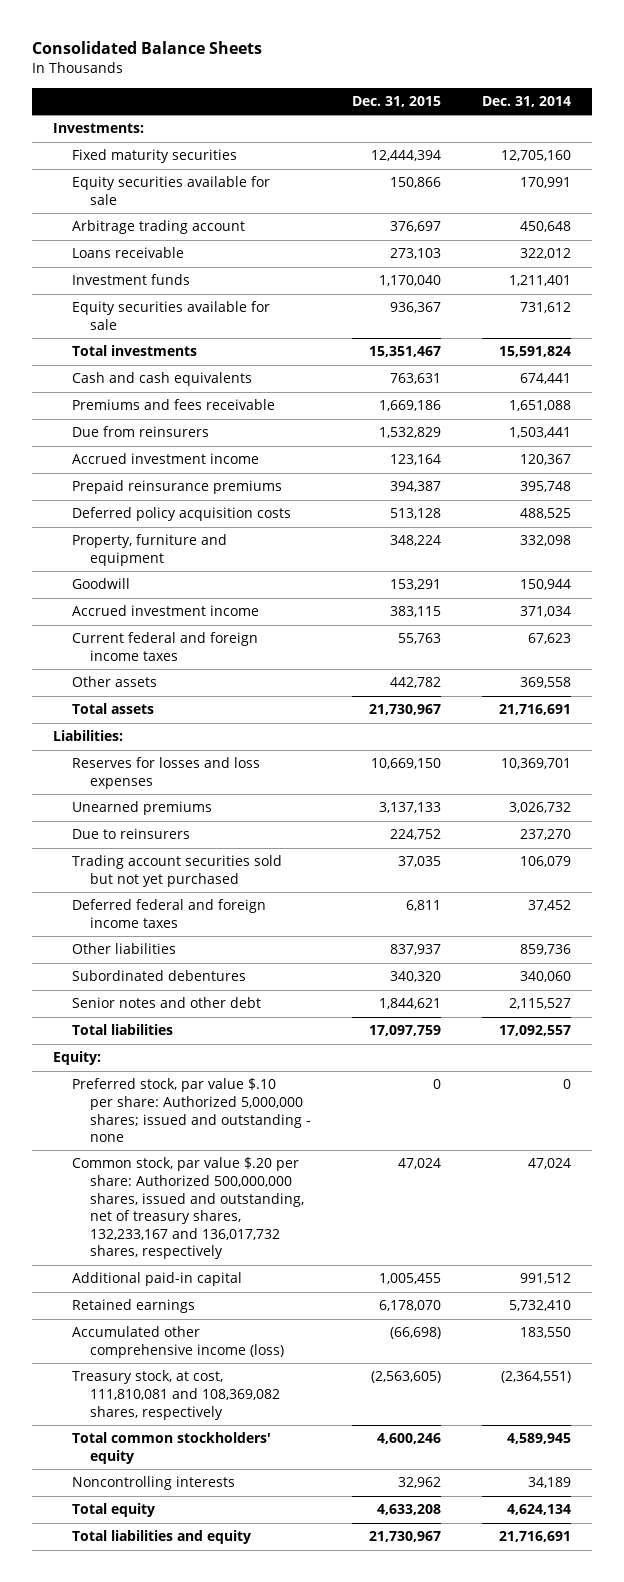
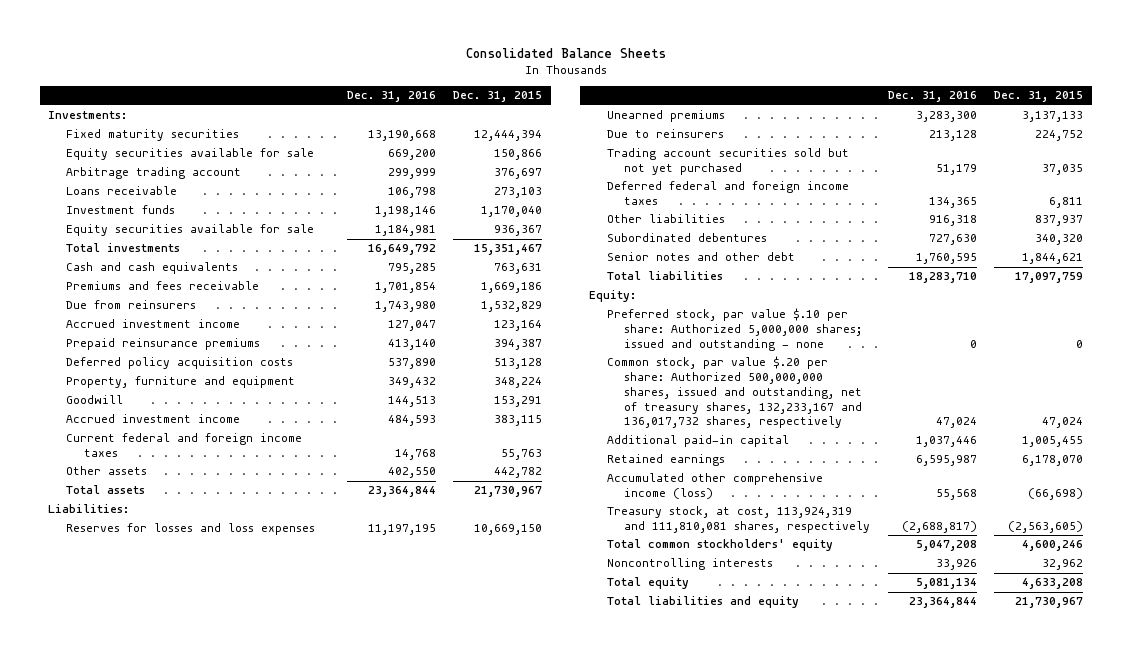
- | Dec. 31, 2015 | Dec. 31, 2014
+ | Dec. 31, 2016 | Dec. 31, 2015
- Treasury stock, at cost, 111,810,081 and 108,369,082 shares, respectively | (2,563,605) | (2,364,551)
+ Treasury stock, at cost, 113,924,319 and 111,810,081 shares, respectively | (2,688,817) | (2,563,605)

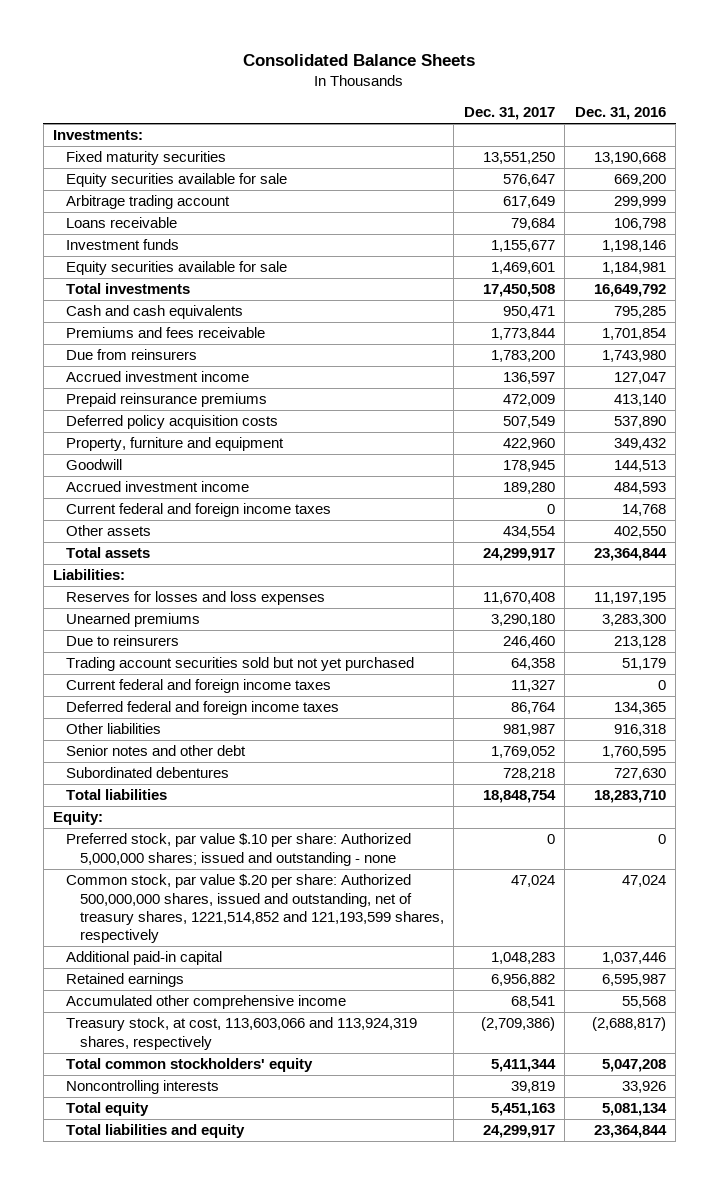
- | Dec. 31, 2016 | Dec. 31, 2015
+ | Dec. 31, 2017 | Dec. 31, 2016
+ Current federal and foreign income taxes | 11,327 | 0
moved down: Subordinated debentures | 728,218 | 727,630
- Common stock, par value $.20 per share: Authorized 500,000,000 shares, issued and outstanding, net of treasury shares, 132,233,167 and 136,017,732 shares, respectively | 47,024 | 47,024
+ Common stock, par value $.20 per share: Authorized 500,000,000 shares, issued and outstanding, net of treasury shares, 1221,514,852 and 121,193,599 shares, respectively | 47,024 | 47,024
- Accumulated other comprehensive income (loss) | 55,568 | (66,698)
- Treasury stock, at cost, 113,924,319 and 111,810,081 shares, respectively | (2,688,817) | (2,563,605)
+ Accumulated other comprehensive income | 68,541 | 55,568
+ Treasury stock, at cost, 113,603,066 and 113,924,319 shares, respectively | (2,709,386) | (2,688,817)

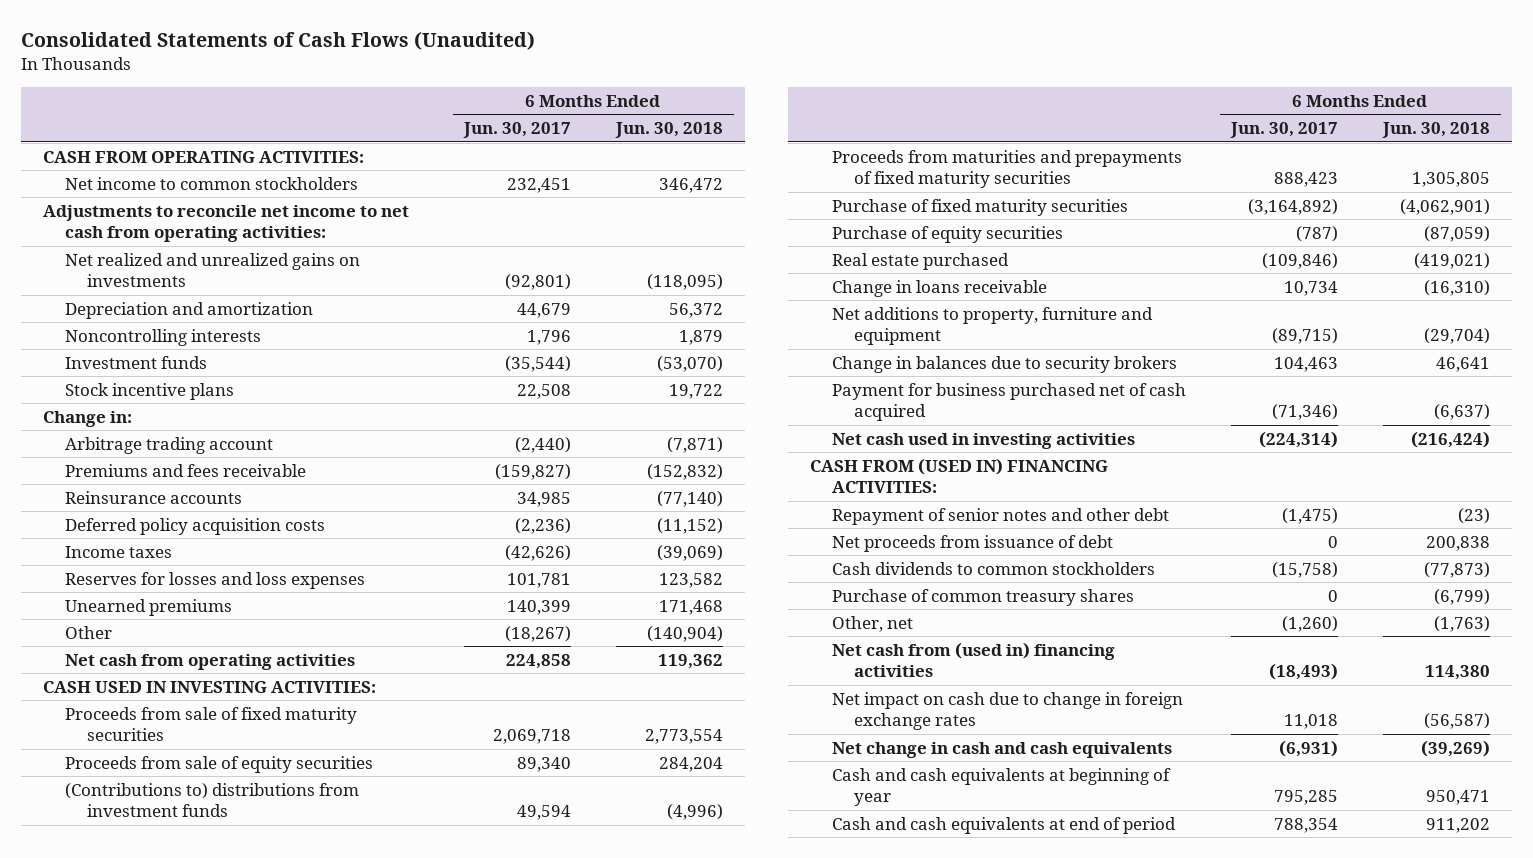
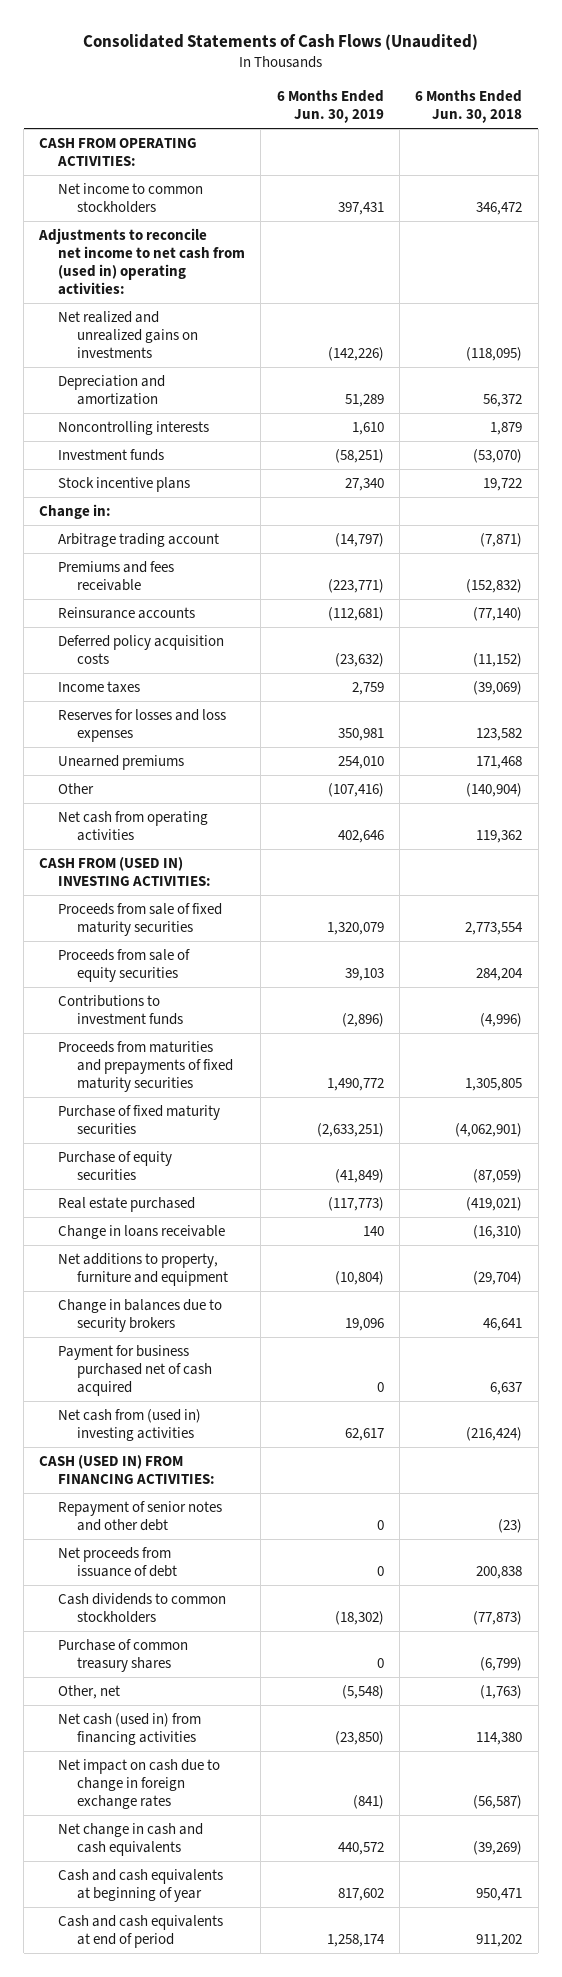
- | 6 Months Ended Jun. 30, 2017 | 6 Months Ended Jun. 30, 2018
+ | 6 Months Ended Jun. 30, 2019 | 6 Months Ended Jun. 30, 2018
- Adjustments to reconcile net income to net cash from operating activities:
+ Adjustments to reconcile net income to net cash from (used in) operating activities:
- CASH USED IN INVESTING ACTIVITIES:
+ CASH FROM (USED IN) INVESTING ACTIVITIES:
- (Contributions to) distributions from investment funds | 49,594 | (4,996)
+ Contributions to investment funds | (2,896) | (4,996)
- Payment for business purchased net of cash acquired | (71,346) | (6,637)
- Net cash used in investing activities | (224,314) | (216,424)
- CASH FROM (USED IN) FINANCING ACTIVITIES:
+ Payment for business purchased net of cash acquired | 0 | 6,637
+ Net cash from (used in) investing activities | 62,617 | (216,424)
+ CASH (USED IN) FROM FINANCING ACTIVITIES:
- Net cash from (used in) financing activities | (18,493) | 114,380
+ Net cash (used in) from financing activities | (23,850) | 114,380

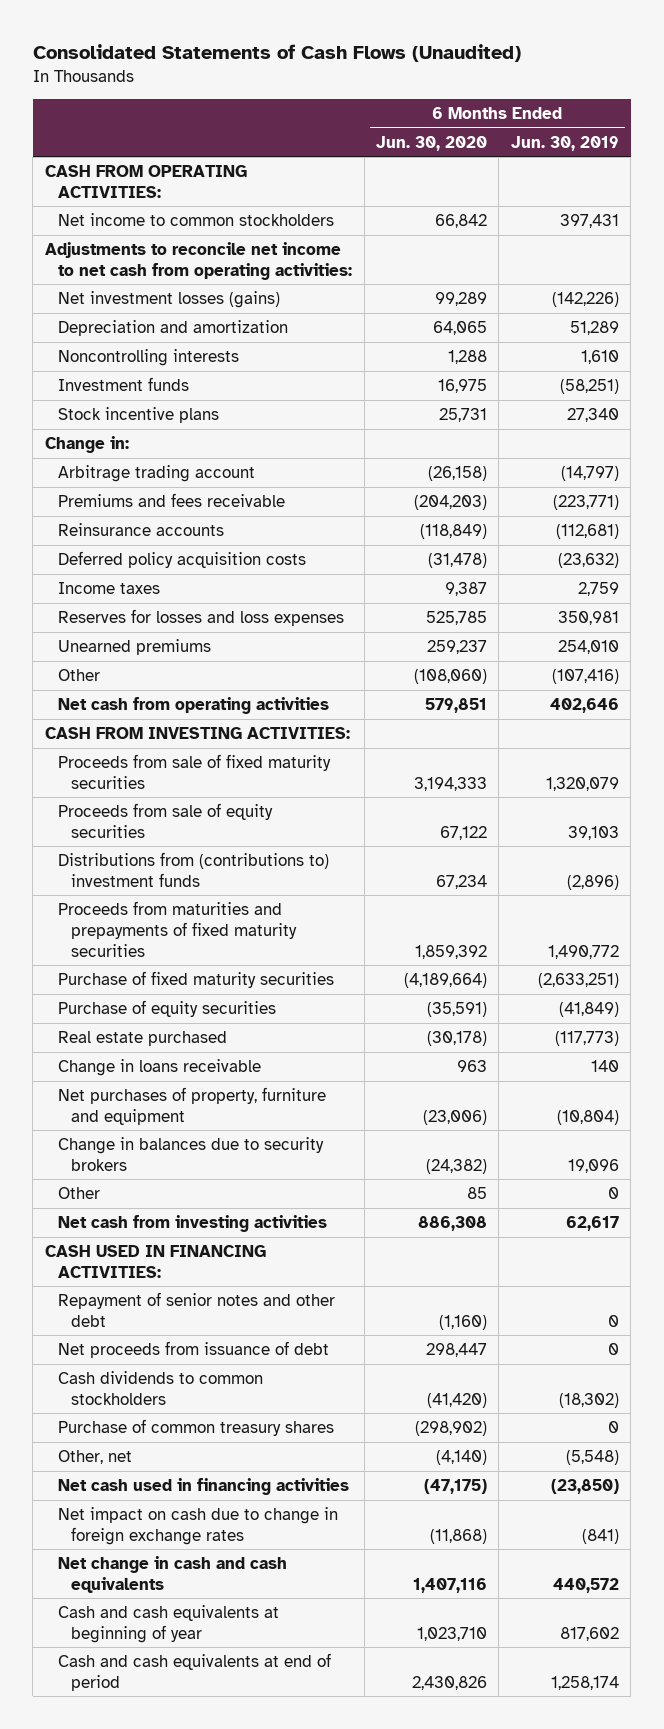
- | 6 Months Ended Jun. 30, 2019 | 6 Months Ended Jun. 30, 2018
+ | 6 Months Ended Jun. 30, 2020 | 6 Months Ended Jun. 30, 2019
- Adjustments to reconcile net income to net cash from (used in) operating activities:
- Net realized and unrealized gains on investments | (142,226) | (118,095)
+ Adjustments to reconcile net income to net cash from operating activities:
+ Net investment losses (gains) | 99,289 | (142,226)
- CASH FROM (USED IN) INVESTING ACTIVITIES:
+ CASH FROM INVESTING ACTIVITIES:
- Contributions to investment funds | (2,896) | (4,996)
+ Distributions from (contributions to) investment funds | 67,234 | (2,896)
- Net additions to property, furniture and equipment | (10,804) | (29,704)
+ Net purchases of property, furniture and equipment | (23,006) | (10,804)
- Payment for business purchased net of cash acquired | 0 | 6,637
- Net cash from (used in) investing activities | 62,617 | (216,424)
- CASH (USED IN) FROM FINANCING ACTIVITIES:
+ Other | 85 | 0
+ Net cash from investing activities | 886,308 | 62,617
+ CASH USED IN FINANCING ACTIVITIES:
- Net cash (used in) from financing activities | (23,850) | 114,380
+ Net cash used in financing activities | (47,175) | (23,850)

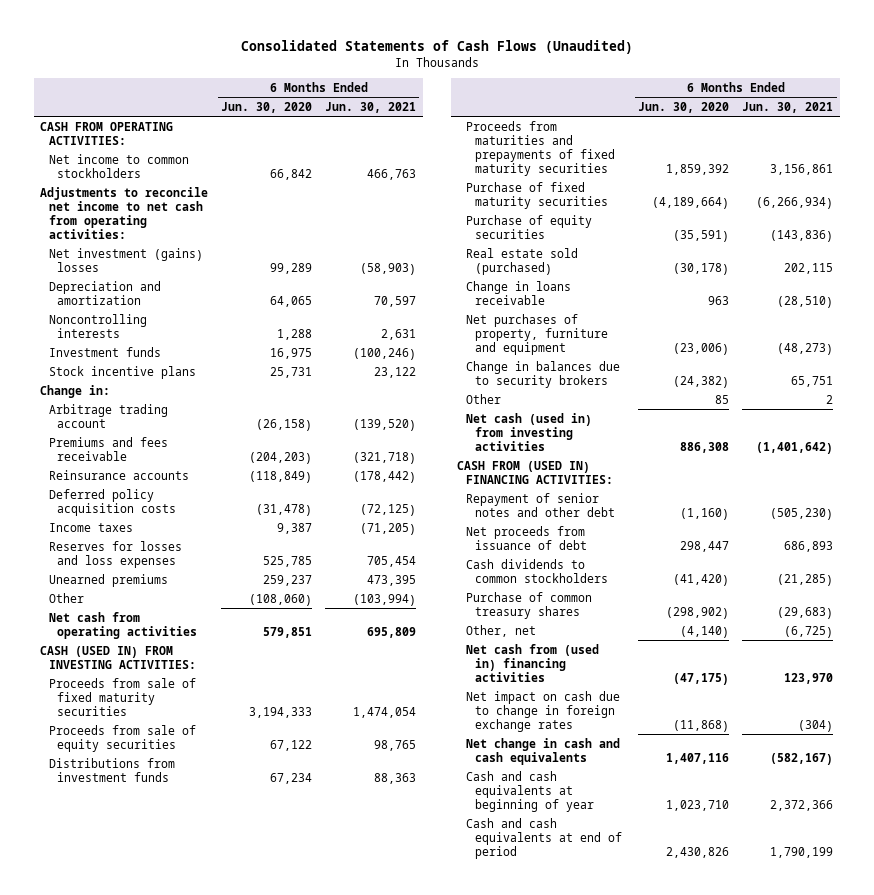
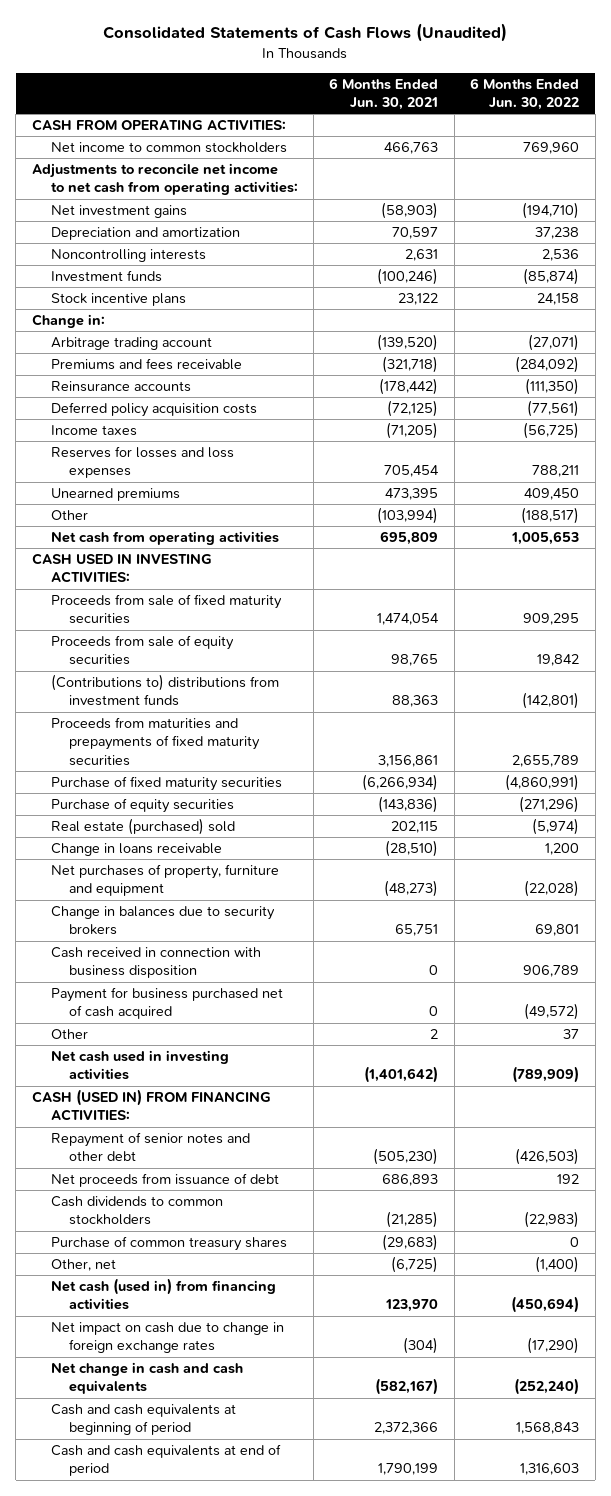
- | 6 Months Ended Jun. 30, 2020 | 6 Months Ended Jun. 30, 2021
+ | 6 Months Ended Jun. 30, 2021 | 6 Months Ended Jun. 30, 2022
- Net investment (gains) losses | 99,289 | (58,903)
+ Net investment gains | (58,903) | (194,710)
- CASH (USED IN) FROM INVESTING ACTIVITIES:
+ CASH USED IN INVESTING ACTIVITIES:
- Distributions from investment funds | 67,234 | 88,363
+ (Contributions to) distributions from investment funds | 88,363 | (142,801)
- Real estate sold (purchased) | (30,178) | 202,115
+ Real estate (purchased) sold | 202,115 | (5,974)
+ Cash received in connection with business disposition | 0 | 906,789
+ Payment for business purchased net of cash acquired | 0 | (49,572)
- Net cash (used in) from investing activities | 886,308 | (1,401,642)
- CASH FROM (USED IN) FINANCING ACTIVITIES:
+ Net cash used in investing activities | (1,401,642) | (789,909)
+ CASH (USED IN) FROM FINANCING ACTIVITIES:
- Net cash from (used in) financing activities | (47,175) | 123,970
+ Net cash (used in) from financing activities | 123,970 | (450,694)
- Cash and cash equivalents at beginning of year | 1,023,710 | 2,372,366
+ Cash and cash equivalents at beginning of period | 2,372,366 | 1,568,843

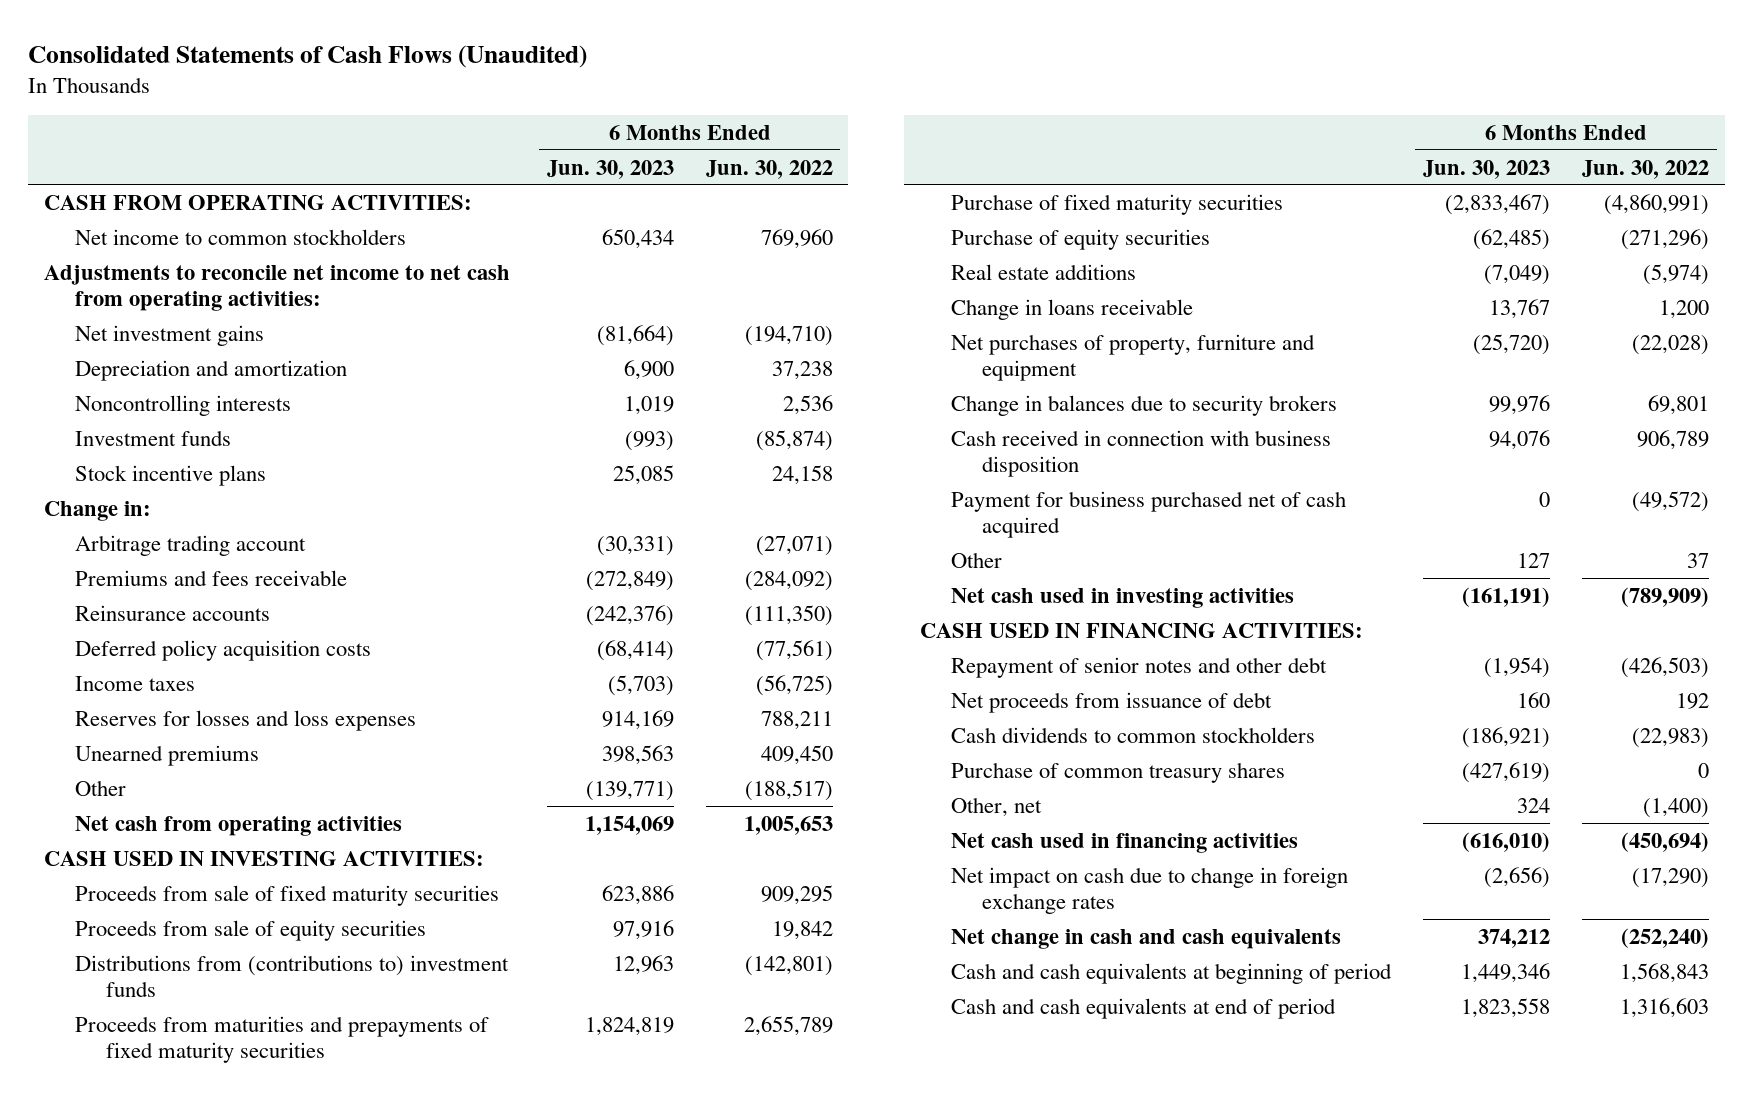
- | 6 Months Ended Jun. 30, 2021 | 6 Months Ended Jun. 30, 2022
+ | 6 Months Ended Jun. 30, 2023 | 6 Months Ended Jun. 30, 2022
- (Contributions to) distributions from investment funds | 88,363 | (142,801)
+ Distributions from (contributions to) investment funds | 12,963 | (142,801)
- Real estate (purchased) sold | 202,115 | (5,974)
+ Real estate additions | (7,049) | (5,974)
- CASH (USED IN) FROM FINANCING ACTIVITIES:
+ CASH USED IN FINANCING ACTIVITIES:
- Net cash (used in) from financing activities | 123,970 | (450,694)
+ Net cash used in financing activities | (616,010) | (450,694)

